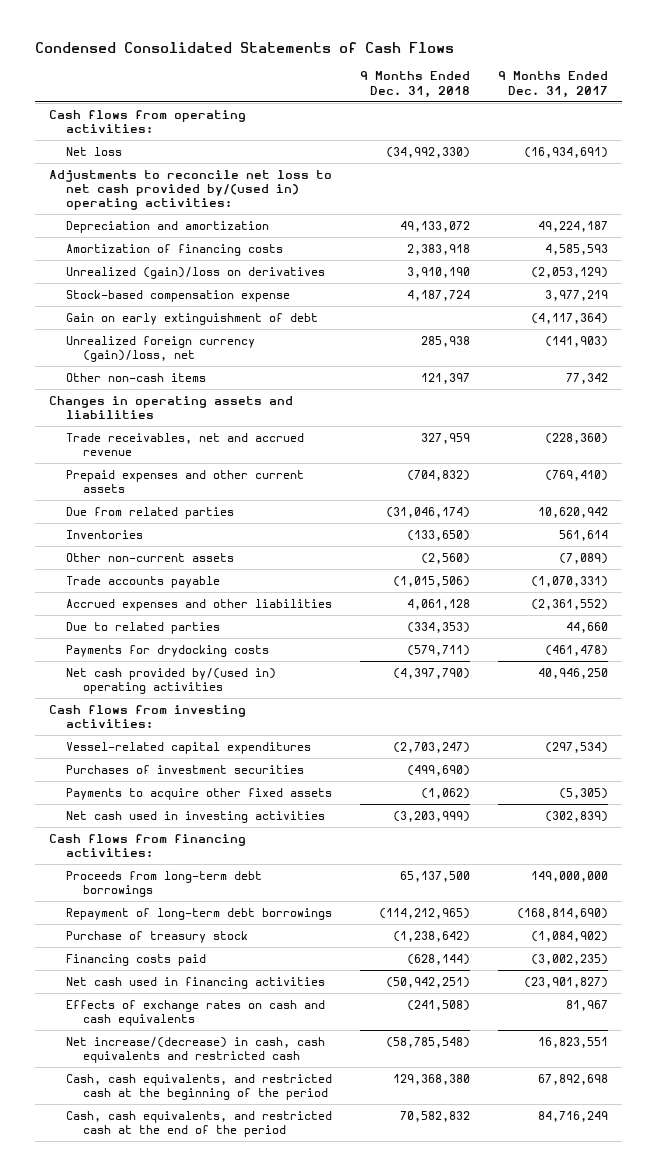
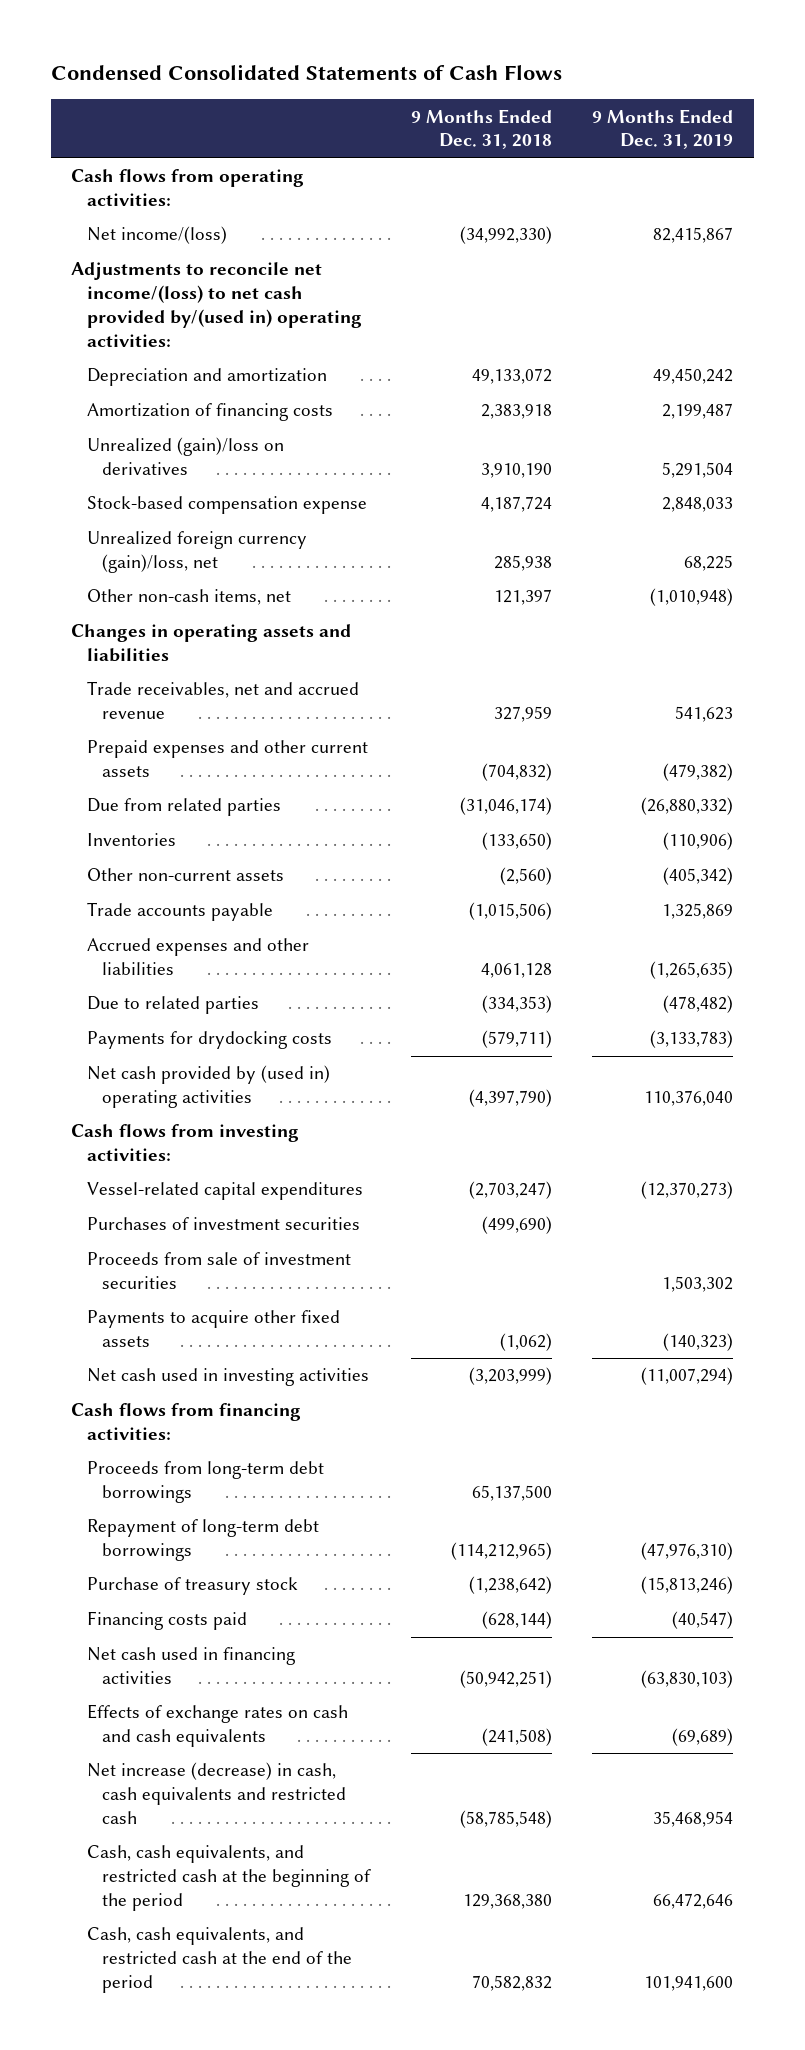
- | 9 Months Ended Dec. 31, 2018 | 9 Months Ended Dec. 31, 2017
+ | 9 Months Ended Dec. 31, 2018 | 9 Months Ended Dec. 31, 2019
- Net loss | (34,992,330) | (16,934,691)
- Adjustments to reconcile net loss to net cash provided by/(used in) operating activities:
+ Net income/(loss) | (34,992,330) | 82,415,867
+ Adjustments to reconcile net income/(loss) to net cash provided by/(used in) operating activities:
- Gain on early extinguishment of debt | | (4,117,364)
- Other non-cash items | 121,397 | 77,342
+ Other non-cash items, net | 121,397 | (1,010,948)
- Net cash provided by/(used in) operating activities | (4,397,790) | 40,946,250
+ Net cash provided by (used in) operating activities | (4,397,790) | 110,376,040
+ Proceeds from sale of investment securities | | 1,503,302
- Net increase/(decrease) in cash, cash equivalents and restricted cash | (58,785,548) | 16,823,551
+ Net increase (decrease) in cash, cash equivalents and restricted cash | (58,785,548) | 35,468,954

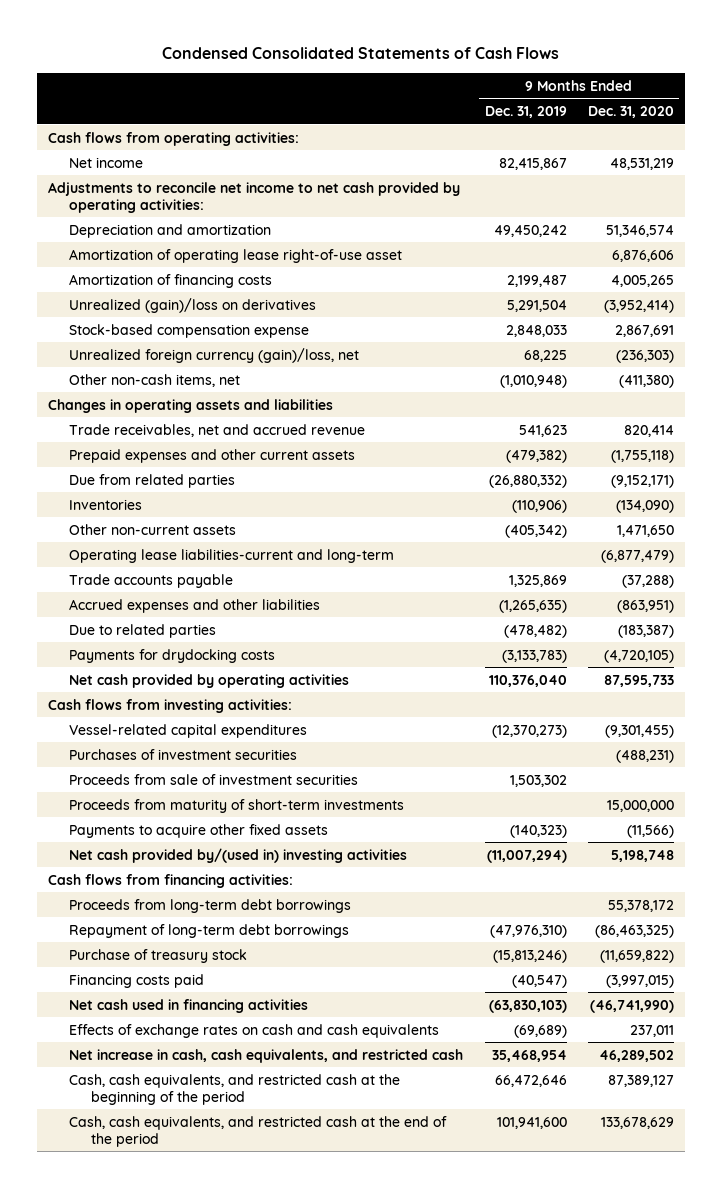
- | 9 Months Ended Dec. 31, 2018 | 9 Months Ended Dec. 31, 2019
+ | 9 Months Ended Dec. 31, 2019 | 9 Months Ended Dec. 31, 2020
- Net income/(loss) | (34,992,330) | 82,415,867
- Adjustments to reconcile net income/(loss) to net cash provided by/(used in) operating activities:
+ Net income | 82,415,867 | 48,531,219
+ Adjustments to reconcile net income to net cash provided by operating activities:
+ Amortization of operating lease right-of-use asset | | 6,876,606
+ Operating lease liabilities-current and long-term | | (6,877,479)
- Net cash provided by (used in) operating activities | (4,397,790) | 110,376,040
+ Net cash provided by operating activities | 110,376,040 | 87,595,733
+ Proceeds from maturity of short-term investments | | 15,000,000
- Net cash used in investing activities | (3,203,999) | (11,007,294)
+ Net cash provided by/(used in) investing activities | (11,007,294) | 5,198,748
- Net increase (decrease) in cash, cash equivalents and restricted cash | (58,785,548) | 35,468,954
+ Net increase in cash, cash equivalents, and restricted cash | 35,468,954 | 46,289,502

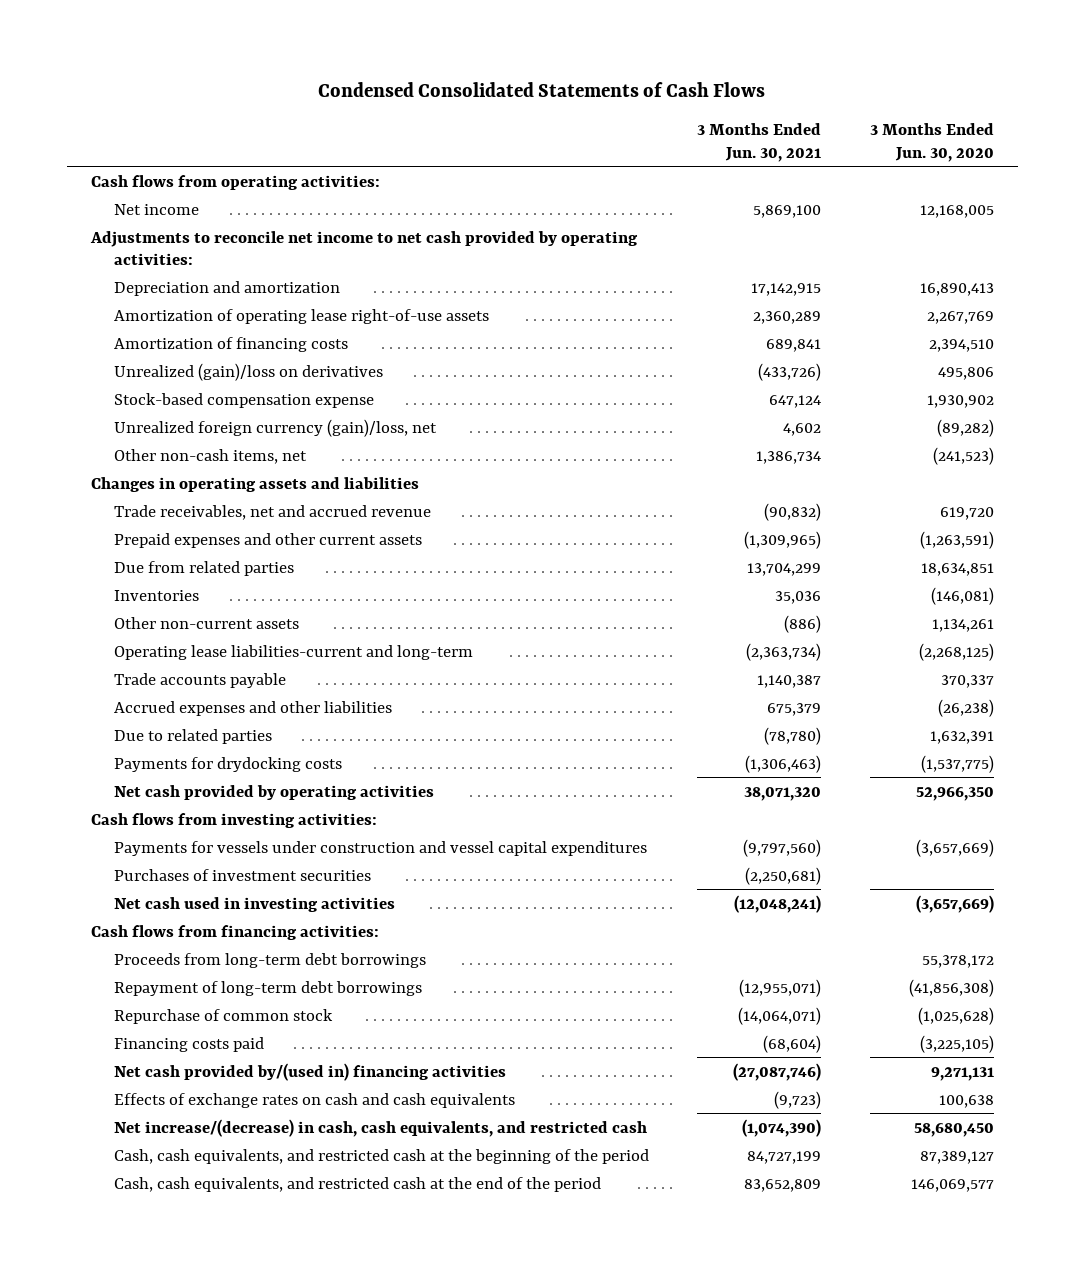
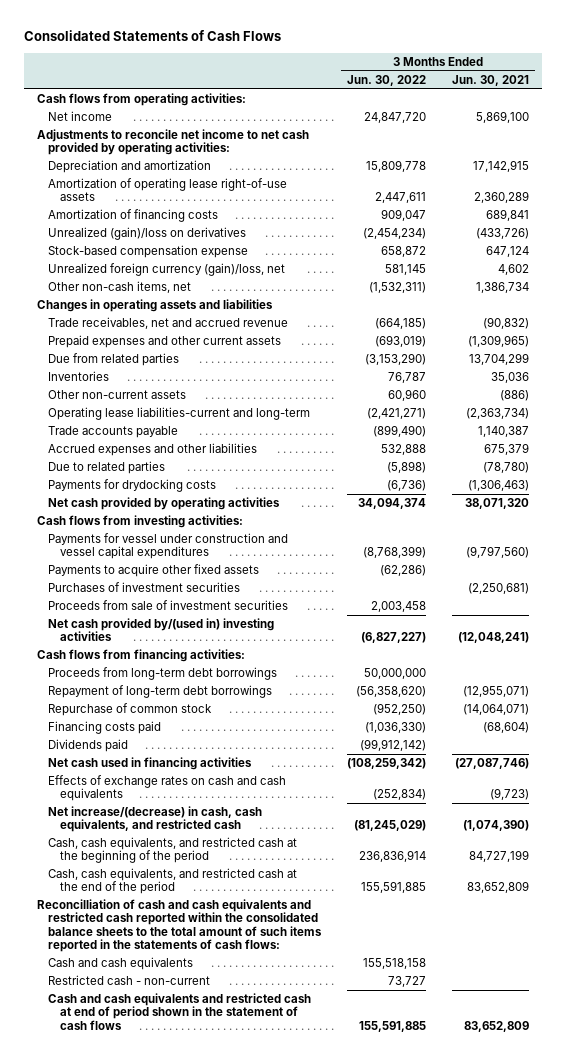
- Condensed Consolidated Statements of Cash Flows
+ Consolidated Statements of Cash Flows
- | 3 Months Ended Jun. 30, 2021 | 3 Months Ended Jun. 30, 2020
+ | 3 Months Ended Jun. 30, 2022 | 3 Months Ended Jun. 30, 2021
- Payments for vessels under construction and vessel capital expenditures | (9,797,560) | (3,657,669)
+ Payments for vessel under construction and vessel capital expenditures | (8,768,399) | (9,797,560)
+ Payments to acquire other fixed assets | (62,286) |
- Net cash used in investing activities | (12,048,241) | (3,657,669)
+ Proceeds from sale of investment securities | 2,003,458 |
+ Net cash provided by/(used in) investing activities | (6,827,227) | (12,048,241)
- Net cash provided by/(used in) financing activities | (27,087,746) | 9,271,131
+ Dividends paid | (99,912,142) |
+ Net cash used in financing activities | (108,259,342) | (27,087,746)
+ Reconcilliation of cash and cash equivalents and restricted cash reported within the consolidated balance sheets to the total amount of such items reported in the statements of cash flows:
+ Cash and cash equivalents | 155,518,158 |
+ Restricted cash - non-current | 73,727 |
+ Cash and cash equivalents and restricted cash at end of period shown in the statement of cash flows | 155,591,885 | 83,652,809

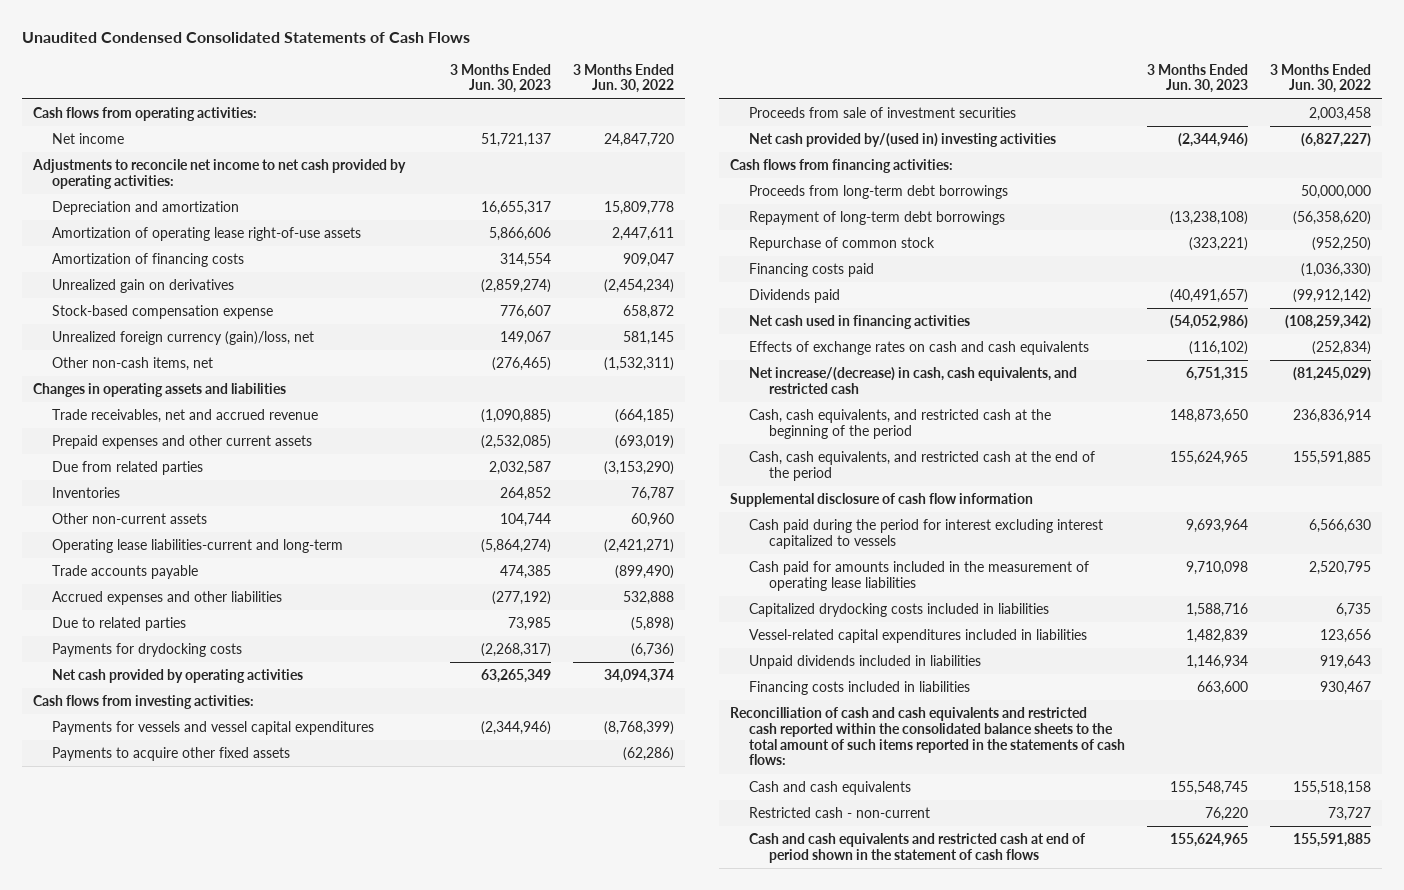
- Consolidated Statements of Cash Flows
+ Unaudited Condensed Consolidated Statements of Cash Flows
- | 3 Months Ended Jun. 30, 2022 | 3 Months Ended Jun. 30, 2021
+ | 3 Months Ended Jun. 30, 2023 | 3 Months Ended Jun. 30, 2022
- Unrealized (gain)/loss on derivatives | (2,454,234) | (433,726)
+ Unrealized gain on derivatives | (2,859,274) | (2,454,234)
- Payments for vessel under construction and vessel capital expenditures | (8,768,399) | (9,797,560)
+ Payments for vessels and vessel capital expenditures | (2,344,946) | (8,768,399)
- Purchases of investment securities | | (2,250,681)
+ Supplemental disclosure of cash flow information
+ Cash paid during the period for interest excluding interest capitalized to vessels | 9,693,964 | 6,566,630
+ Cash paid for amounts included in the measurement of operating lease liabilities | 9,710,098 | 2,520,795
+ Capitalized drydocking costs included in liabilities | 1,588,716 | 6,735
+ Vessel-related capital expenditures included in liabilities | 1,482,839 | 123,656
+ Unpaid dividends included in liabilities | 1,146,934 | 919,643
+ Financing costs included in liabilities | 663,600 | 930,467

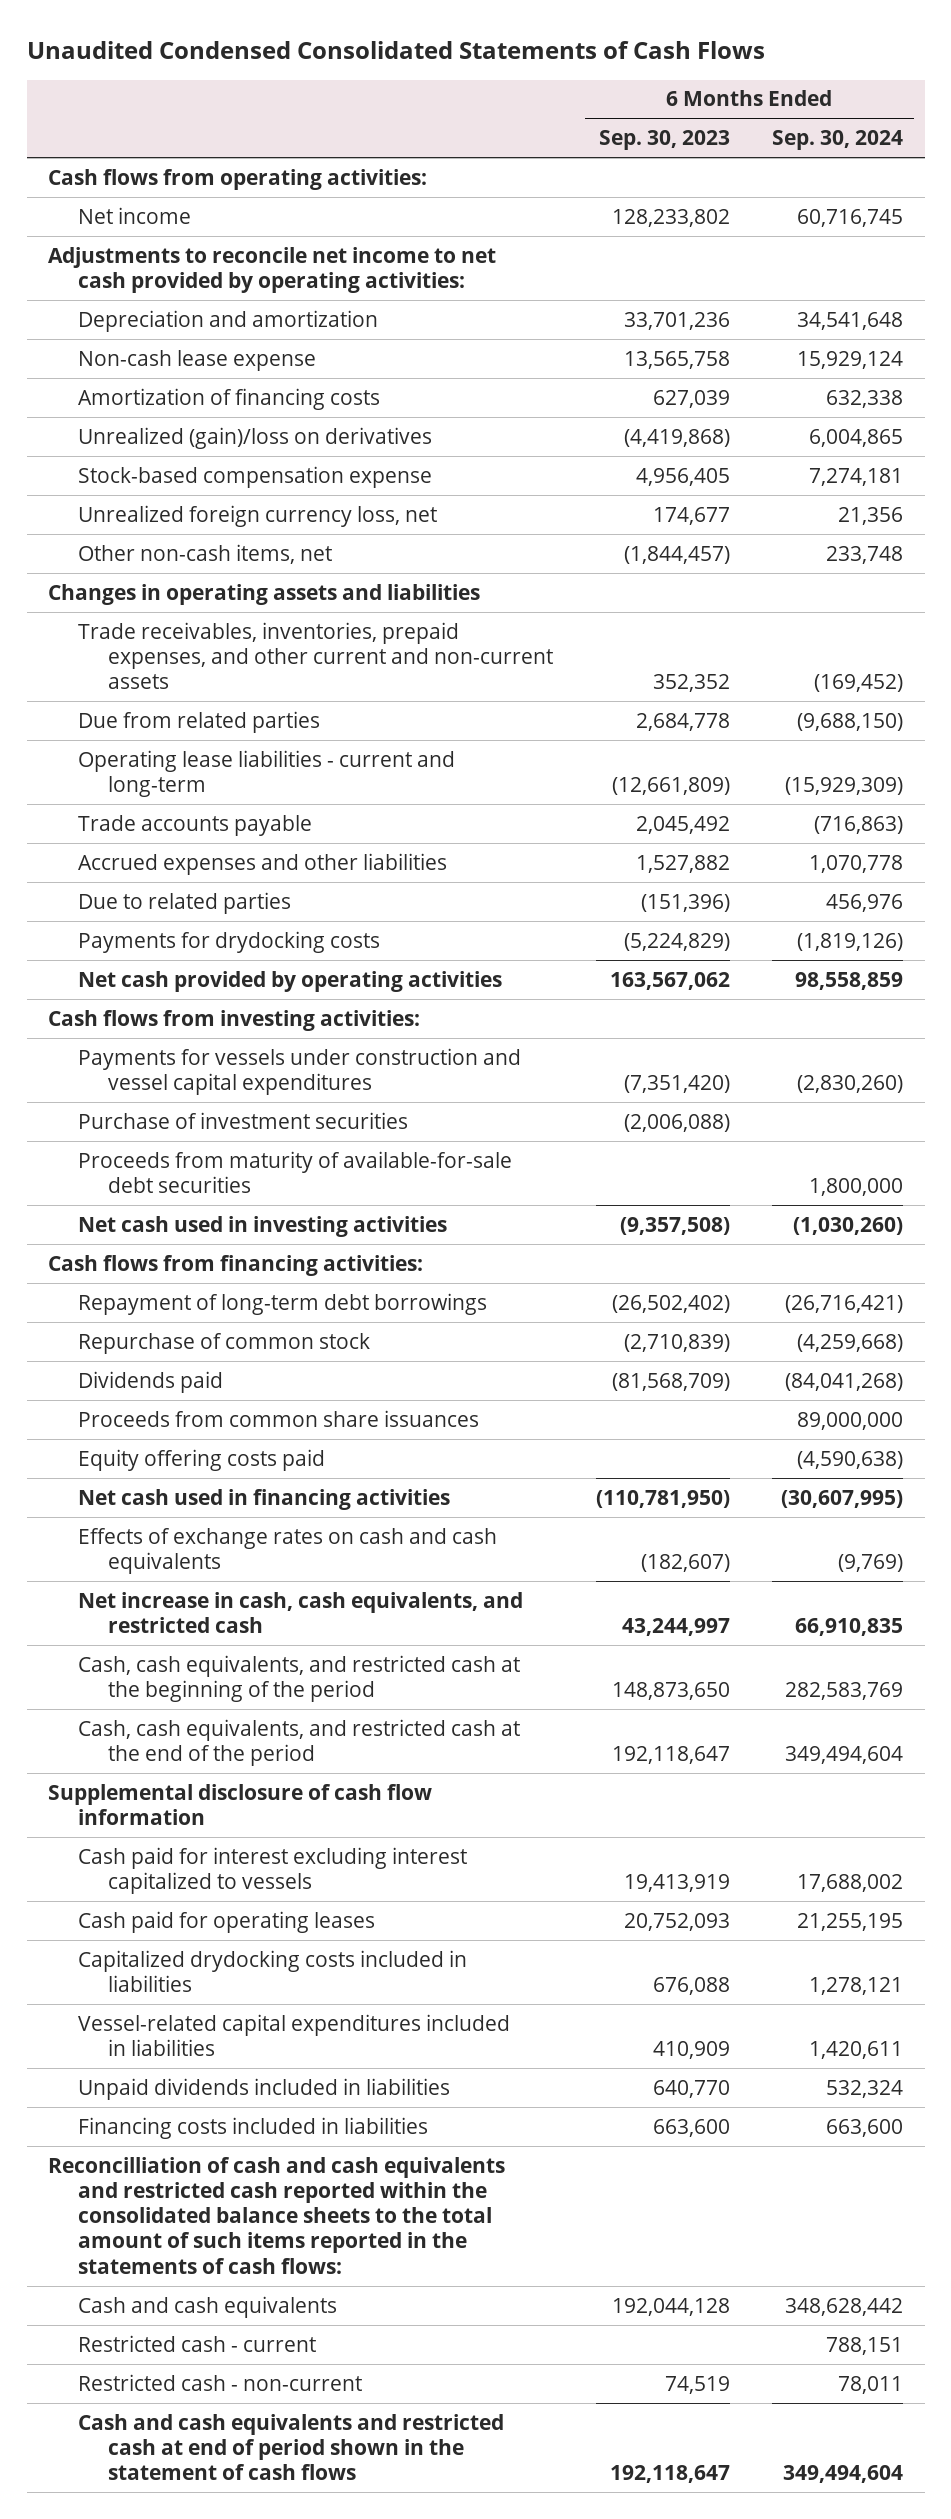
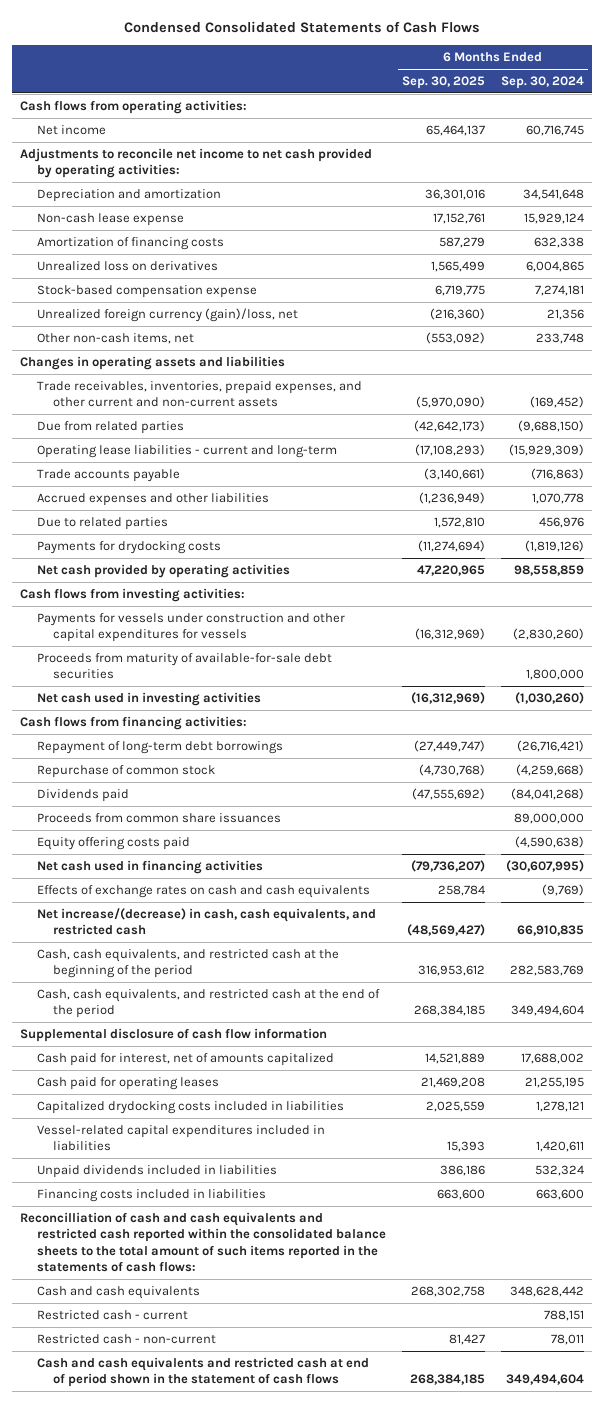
- Unaudited Condensed Consolidated Statements of Cash Flows
+ Condensed Consolidated Statements of Cash Flows
- | 6 Months Ended Sep. 30, 2023 | 6 Months Ended Sep. 30, 2024
+ | 6 Months Ended Sep. 30, 2025 | 6 Months Ended Sep. 30, 2024
- Unrealized (gain)/loss on derivatives | (4,419,868) | 6,004,865
+ Unrealized loss on derivatives | 1,565,499 | 6,004,865
- Unrealized foreign currency loss, net | 174,677 | 21,356
+ Unrealized foreign currency (gain)/loss, net | (216,360) | 21,356
- Payments for vessels under construction and vessel capital expenditures | (7,351,420) | (2,830,260)
- Purchase of investment securities | (2,006,088) |
+ Payments for vessels under construction and other capital expenditures for vessels | (16,312,969) | (2,830,260)
- Net increase in cash, cash equivalents, and restricted cash | 43,244,997 | 66,910,835
+ Net increase/(decrease) in cash, cash equivalents, and restricted cash | (48,569,427) | 66,910,835
- Cash paid for interest excluding interest capitalized to vessels | 19,413,919 | 17,688,002
+ Cash paid for interest, net of amounts capitalized | 14,521,889 | 17,688,002

